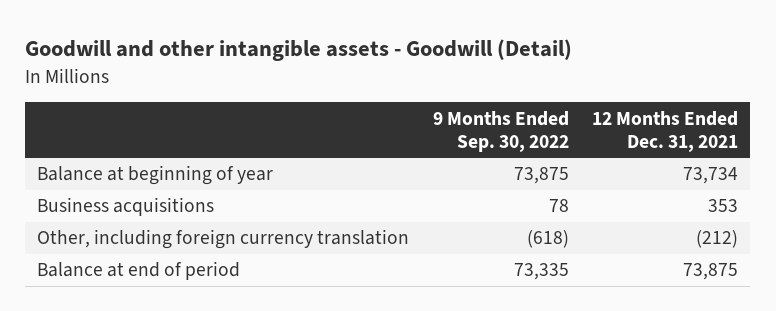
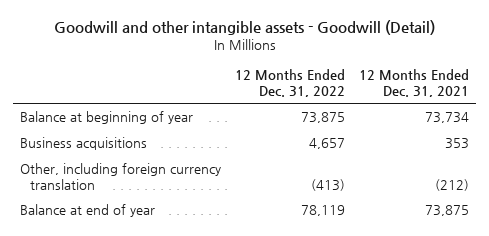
- | 9 Months Ended Sep. 30, 2022 | 12 Months Ended Dec. 31, 2021
+ | 12 Months Ended Dec. 31, 2022 | 12 Months Ended Dec. 31, 2021
- Balance at end of period | 73,335 | 73,875
+ Balance at end of year | 78,119 | 73,875

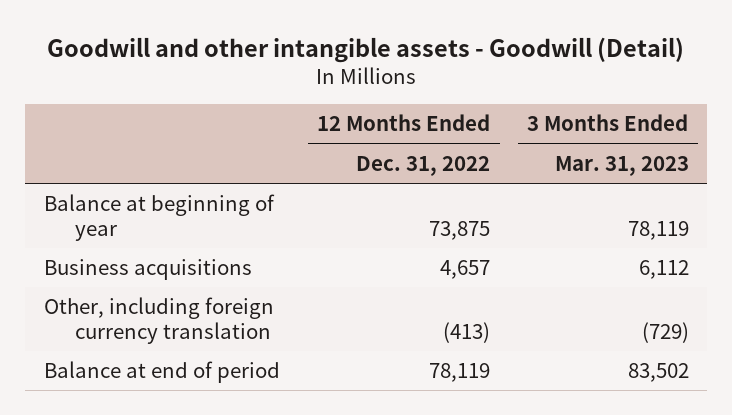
- | 12 Months Ended Dec. 31, 2022 | 12 Months Ended Dec. 31, 2021
+ | 12 Months Ended Dec. 31, 2022 | 3 Months Ended Mar. 31, 2023
- Balance at end of year | 78,119 | 73,875
+ Balance at end of period | 78,119 | 83,502

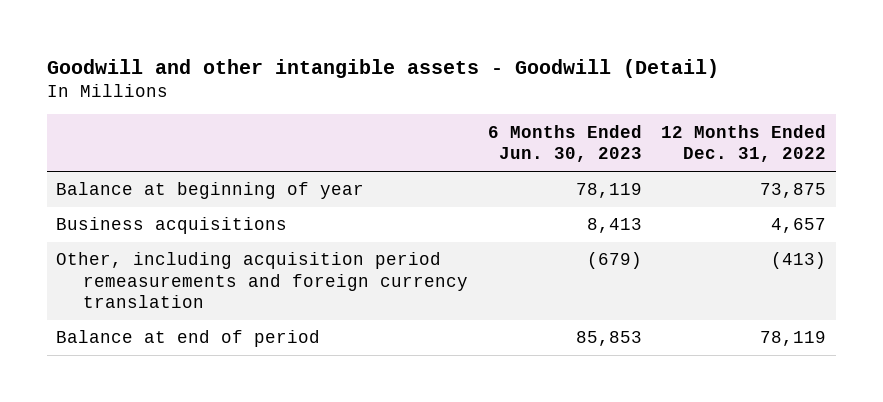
- | 12 Months Ended Dec. 31, 2022 | 3 Months Ended Mar. 31, 2023
+ | 6 Months Ended Jun. 30, 2023 | 12 Months Ended Dec. 31, 2022
- Other, including foreign currency translation | (413) | (729)
+ Other, including acquisition period remeasurements and foreign currency translation | (679) | (413)

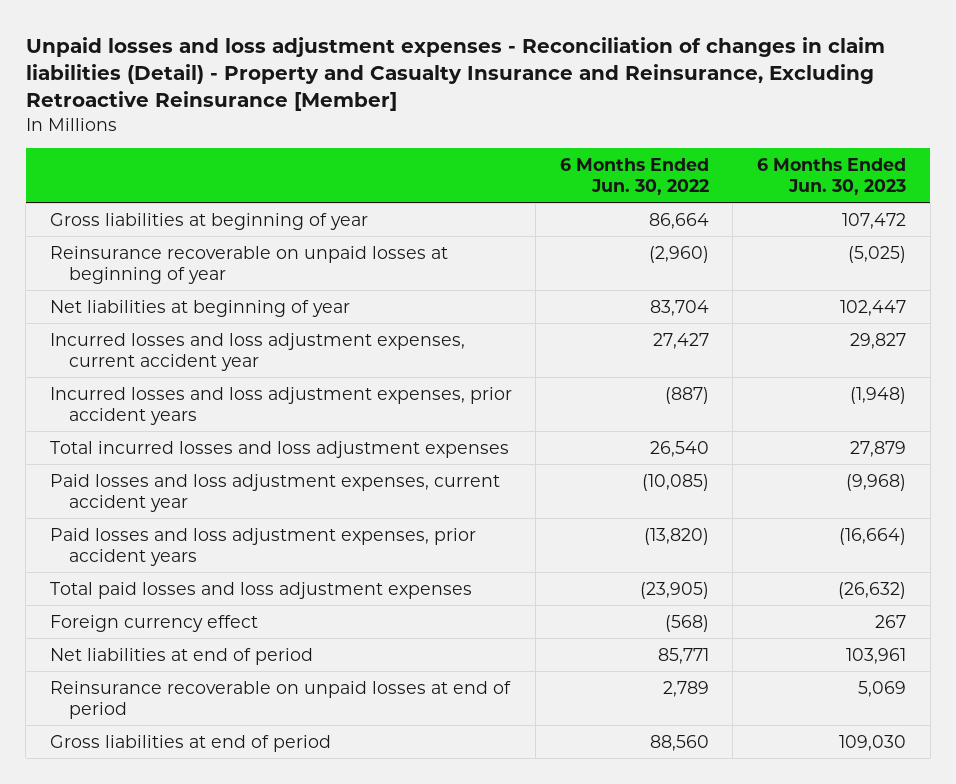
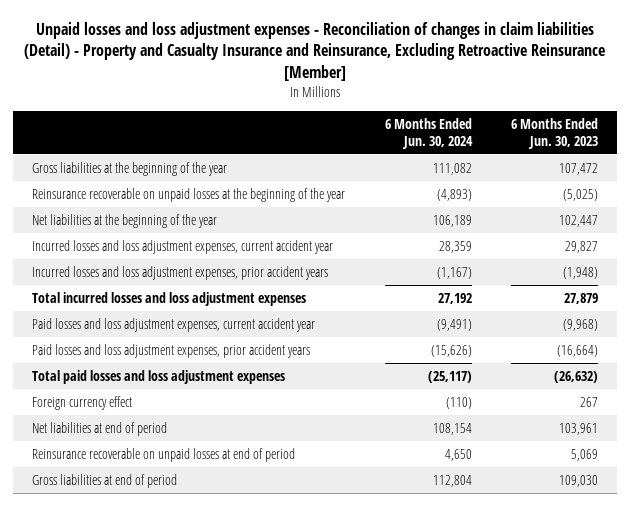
- | 6 Months Ended Jun. 30, 2022 | 6 Months Ended Jun. 30, 2023
+ | 6 Months Ended Jun. 30, 2024 | 6 Months Ended Jun. 30, 2023
- Gross liabilities at beginning of year | 86,664 | 107,472
- Reinsurance recoverable on unpaid losses at beginning of year | (2,960) | (5,025)
- Net liabilities at beginning of year | 83,704 | 102,447
+ Gross liabilities at the beginning of the year | 111,082 | 107,472
+ Reinsurance recoverable on unpaid losses at the beginning of the year | (4,893) | (5,025)
+ Net liabilities at the beginning of the year | 106,189 | 102,447

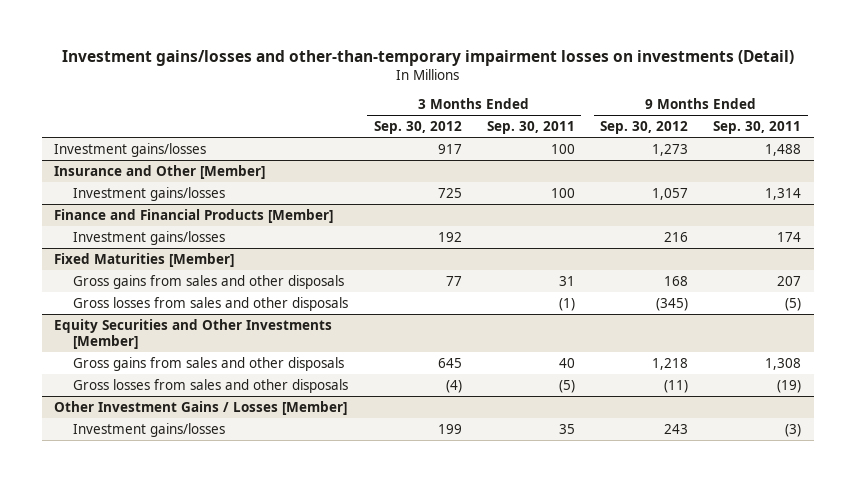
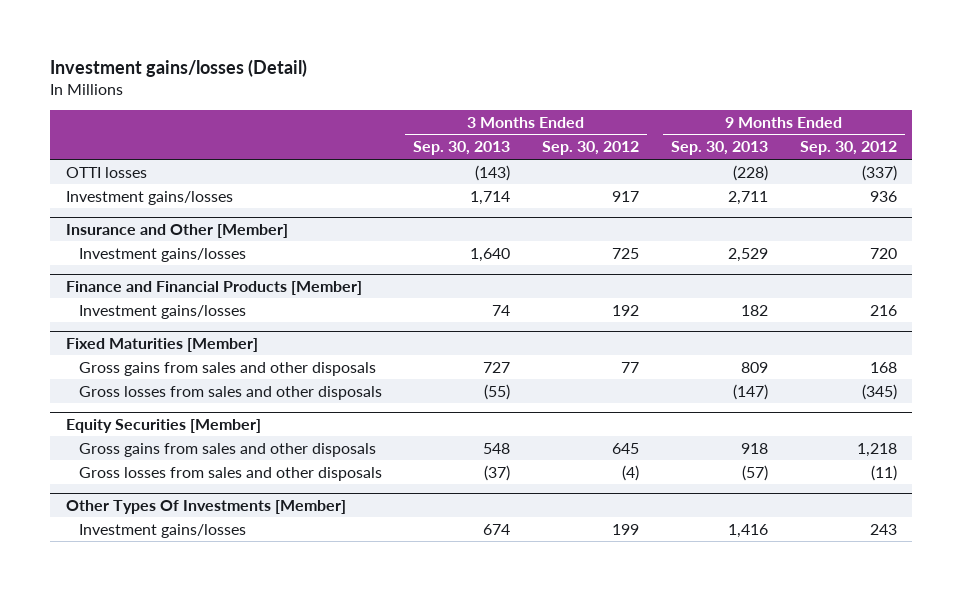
- Investment gains/losses and other-than-temporary impairment losses on investments (Detail)
+ Investment gains/losses (Detail)
- | 3 Months Ended Sep. 30, 2012 | 3 Months Ended Sep. 30, 2011 | 9 Months Ended Sep. 30, 2012 | 9 Months Ended Sep. 30, 2011
+ | 3 Months Ended Sep. 30, 2013 | 3 Months Ended Sep. 30, 2012 | 9 Months Ended Sep. 30, 2013 | 9 Months Ended Sep. 30, 2012
- Investment gains/losses | 917 | 100 | 1,273 | 1,488
+ OTTI losses | (143) | | (228) | (337)
+ Investment gains/losses | 1,714 | 917 | 2,711 | 936
@ Insurance and Other [Member]
- Investment gains/losses | 725 | 100 | 1,057 | 1,314
+ Investment gains/losses | 1,640 | 725 | 2,529 | 720
- Equity Securities and Other Investments [Member]
+ Equity Securities [Member]
- Other Investment Gains / Losses [Member]
+ Other Types Of Investments [Member]

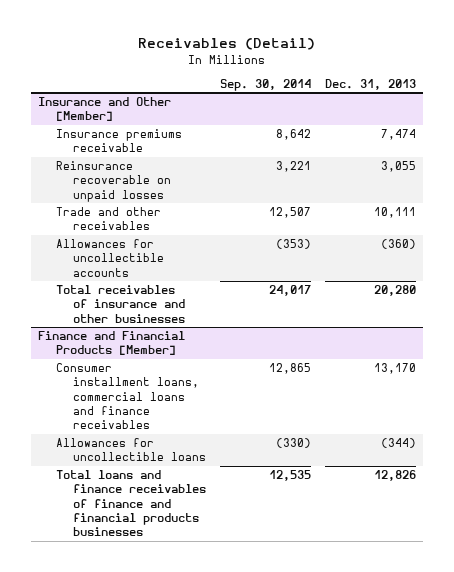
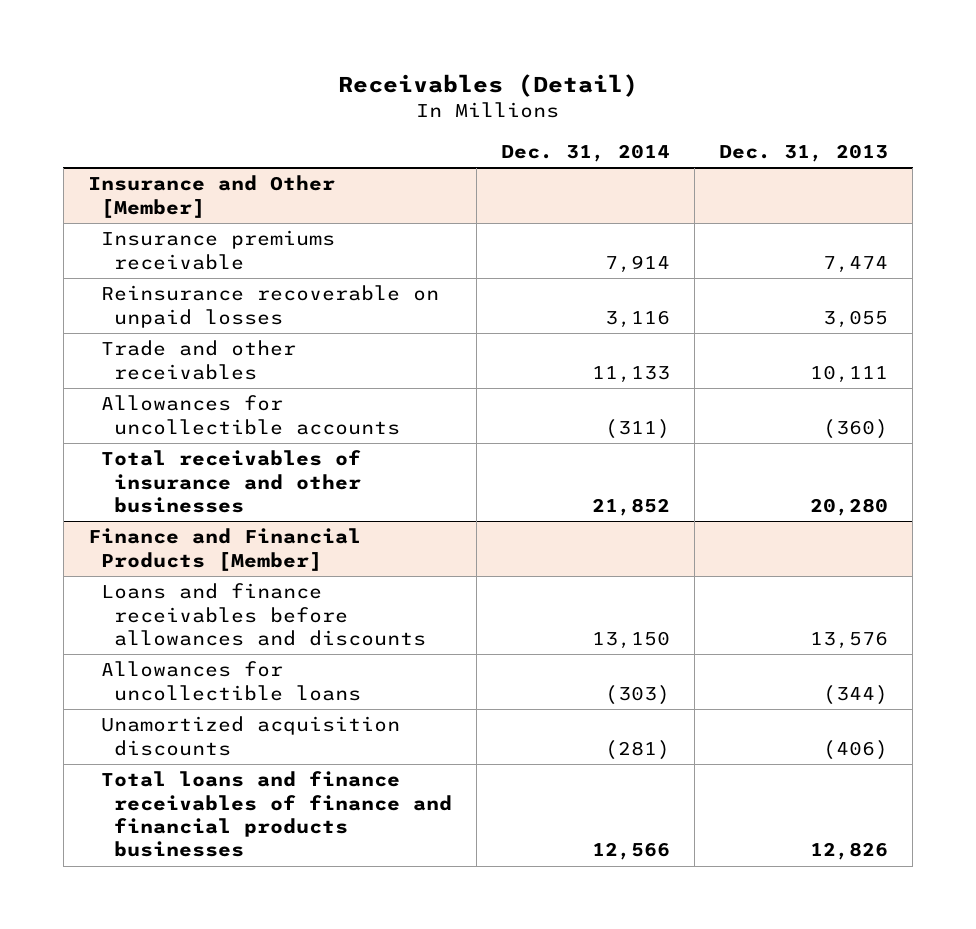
- | Sep. 30, 2014 | Dec. 31, 2013
+ | Dec. 31, 2014 | Dec. 31, 2013
@ Finance and Financial Products [Member]
- Consumer installment loans, commercial loans and finance receivables | 12,865 | 13,170
+ Loans and finance receivables before allowances and discounts | 13,150 | 13,576
+ Unamortized acquisition discounts | (281) | (406)

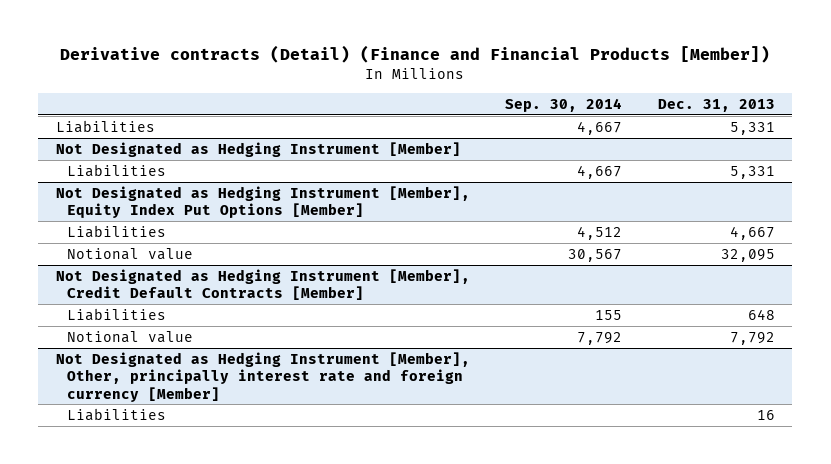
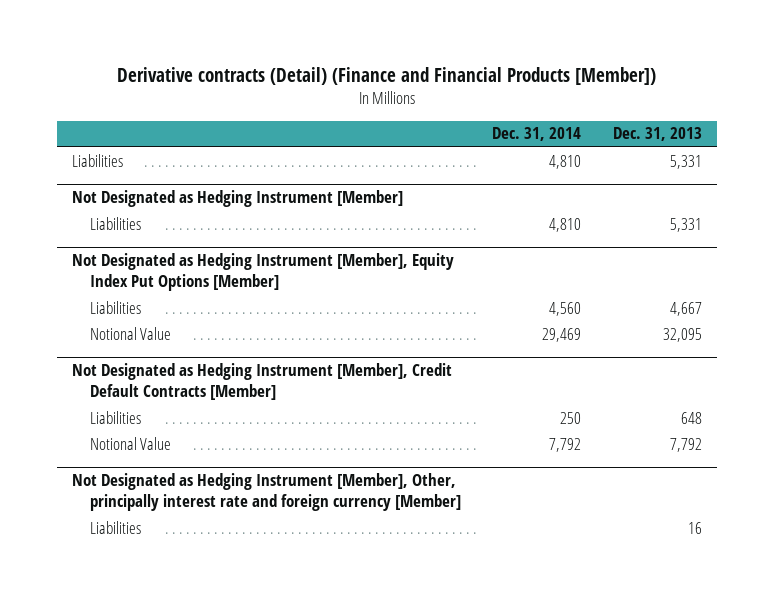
- | Sep. 30, 2014 | Dec. 31, 2013
+ | Dec. 31, 2014 | Dec. 31, 2013
@ Not Designated as Hedging Instrument [Member], Equity Index Put Options [Member]
- Notional value | 30,567 | 32,095
+ Notional Value | 29,469 | 32,095
@ Not Designated as Hedging Instrument [Member], Credit Default Contracts [Member]
- Notional value | 7,792 | 7,792
+ Notional Value | 7,792 | 7,792

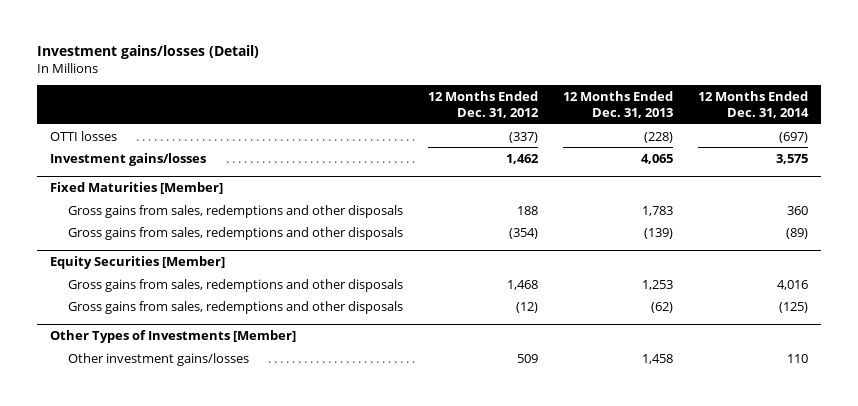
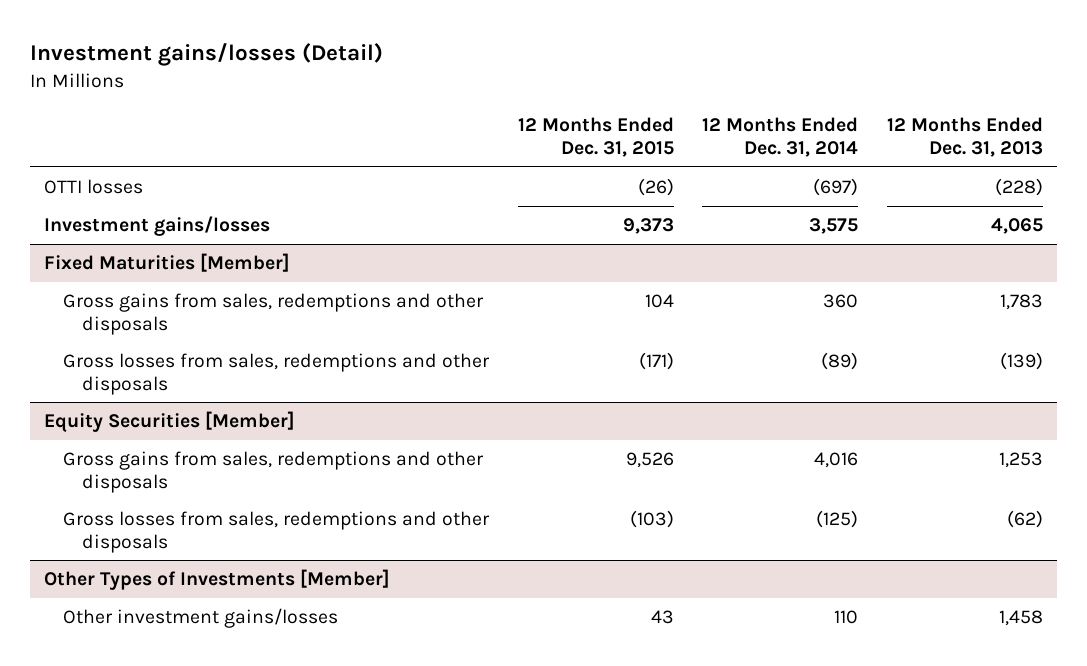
- | 12 Months Ended Dec. 31, 2012 | 12 Months Ended Dec. 31, 2013 | 12 Months Ended Dec. 31, 2014
+ | 12 Months Ended Dec. 31, 2015 | 12 Months Ended Dec. 31, 2014 | 12 Months Ended Dec. 31, 2013
@ Fixed Maturities [Member]
- Gross gains from sales, redemptions and other disposals | (354) | (139) | (89)
+ Gross losses from sales, redemptions and other disposals | (171) | (89) | (139)
@ Equity Securities [Member]
- Gross gains from sales, redemptions and other disposals | (12) | (62) | (125)
+ Gross losses from sales, redemptions and other disposals | (103) | (125) | (62)

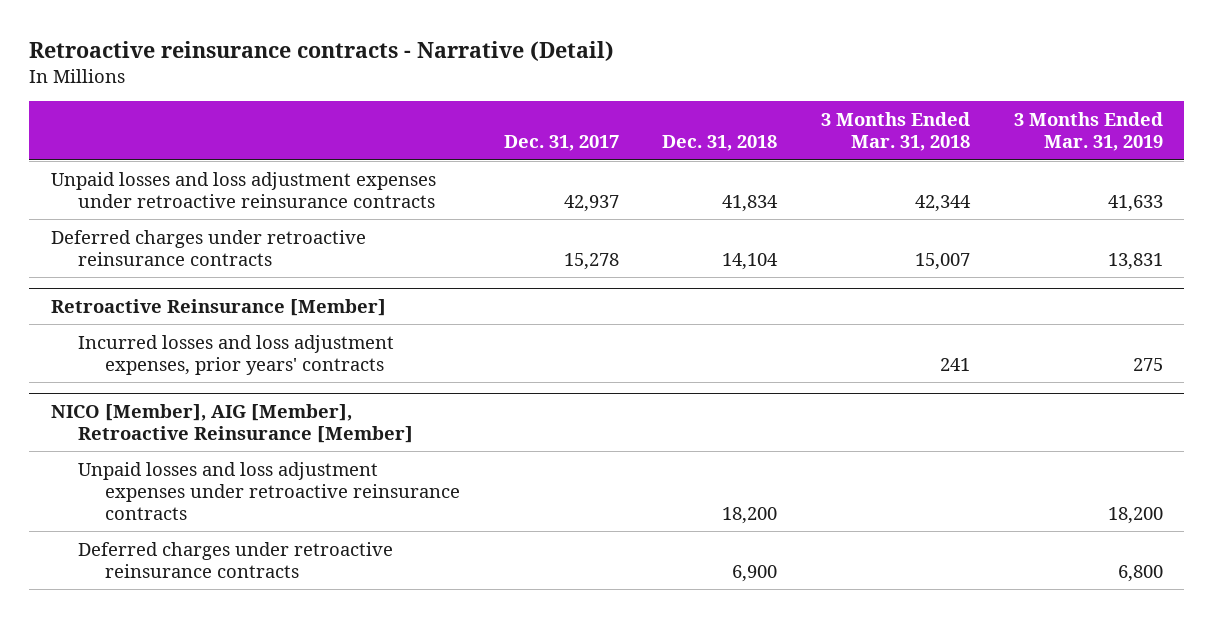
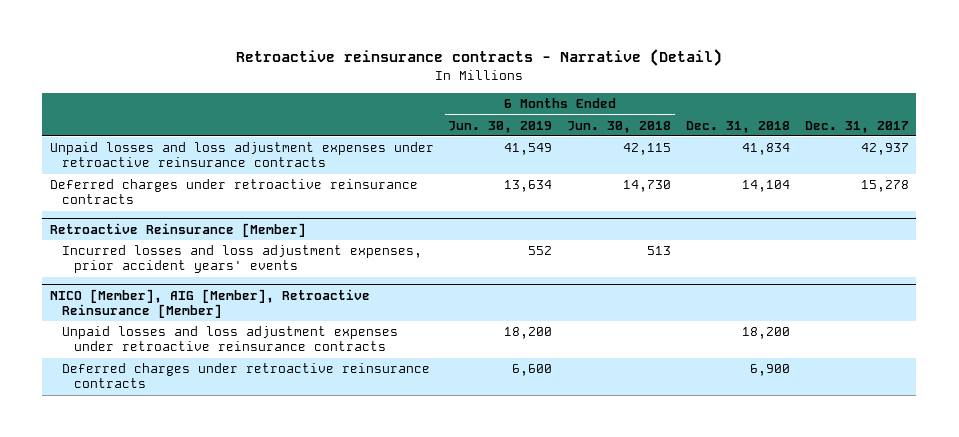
- | Dec. 31, 2017 | Dec. 31, 2018 | 3 Months Ended Mar. 31, 2018 | 3 Months Ended Mar. 31, 2019
+ | 6 Months Ended Jun. 30, 2019 | 6 Months Ended Jun. 30, 2018 | Dec. 31, 2018 | Dec. 31, 2017
@ Retroactive Reinsurance [Member]
- Incurred losses and loss adjustment expenses, prior years' contracts | | | 241 | 275
+ Incurred losses and loss adjustment expenses, prior accident years' events | 552 | 513 | |

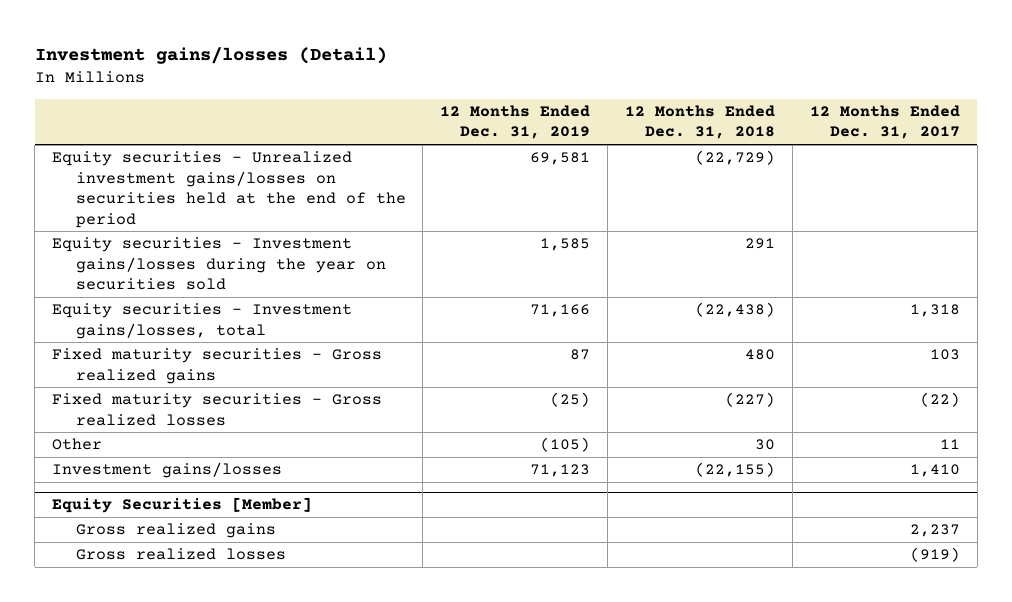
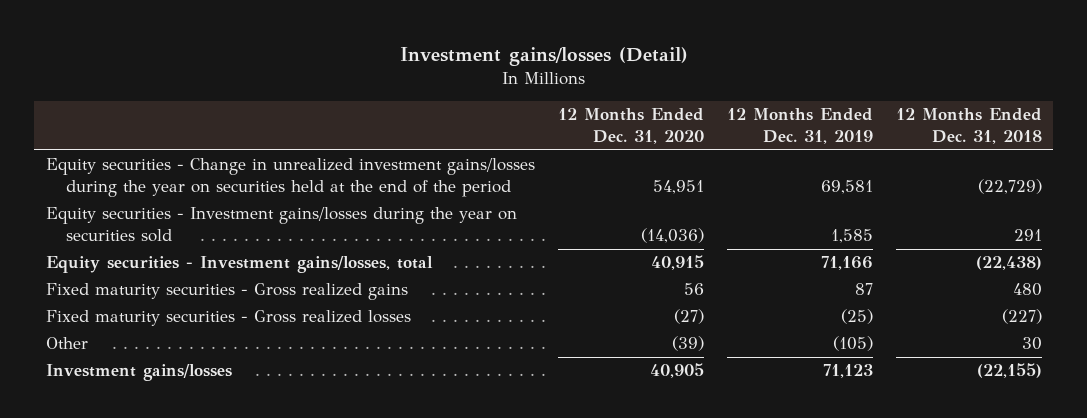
- | 12 Months Ended Dec. 31, 2019 | 12 Months Ended Dec. 31, 2018 | 12 Months Ended Dec. 31, 2017
+ | 12 Months Ended Dec. 31, 2020 | 12 Months Ended Dec. 31, 2019 | 12 Months Ended Dec. 31, 2018
- Equity securities - Unrealized investment gains/losses on securities held at the end of the period | 69,581 | (22,729) |
+ Equity securities - Change in unrealized investment gains/losses during the year on securities held at the end of the period | 54,951 | 69,581 | (22,729)
- Equity Securities [Member]
- Gross realized gains | | | 2,237
- Gross realized losses | | | (919)

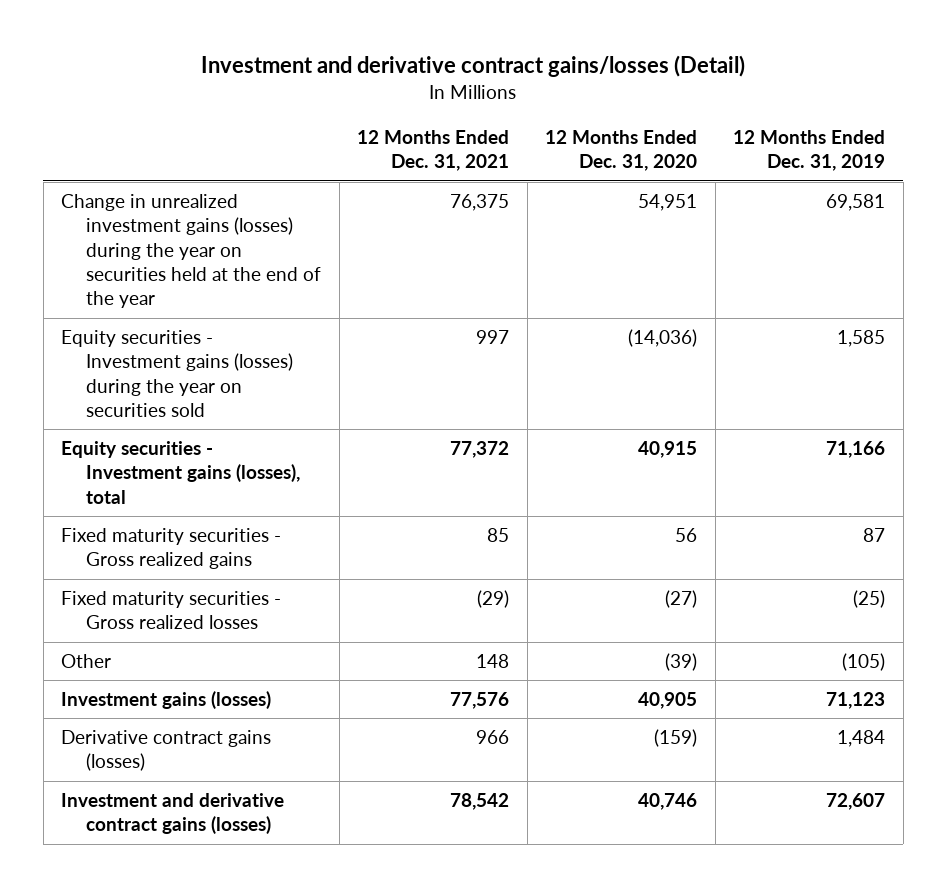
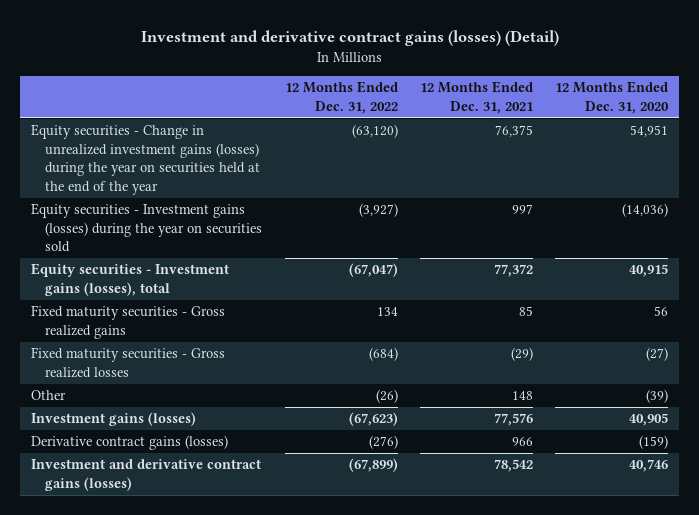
- Investment and derivative contract gains/losses (Detail)
+ Investment and derivative contract gains (losses) (Detail)
- | 12 Months Ended Dec. 31, 2021 | 12 Months Ended Dec. 31, 2020 | 12 Months Ended Dec. 31, 2019
+ | 12 Months Ended Dec. 31, 2022 | 12 Months Ended Dec. 31, 2021 | 12 Months Ended Dec. 31, 2020
- Change in unrealized investment gains (losses) during the year on securities held at the end of the year | 76,375 | 54,951 | 69,581
+ Equity securities - Change in unrealized investment gains (losses) during the year on securities held at the end of the year | (63,120) | 76,375 | 54,951

